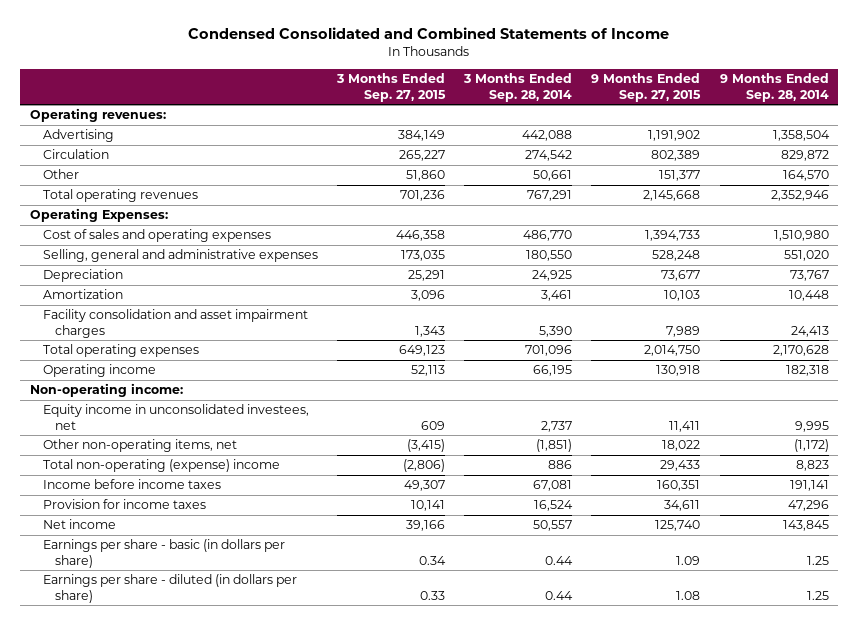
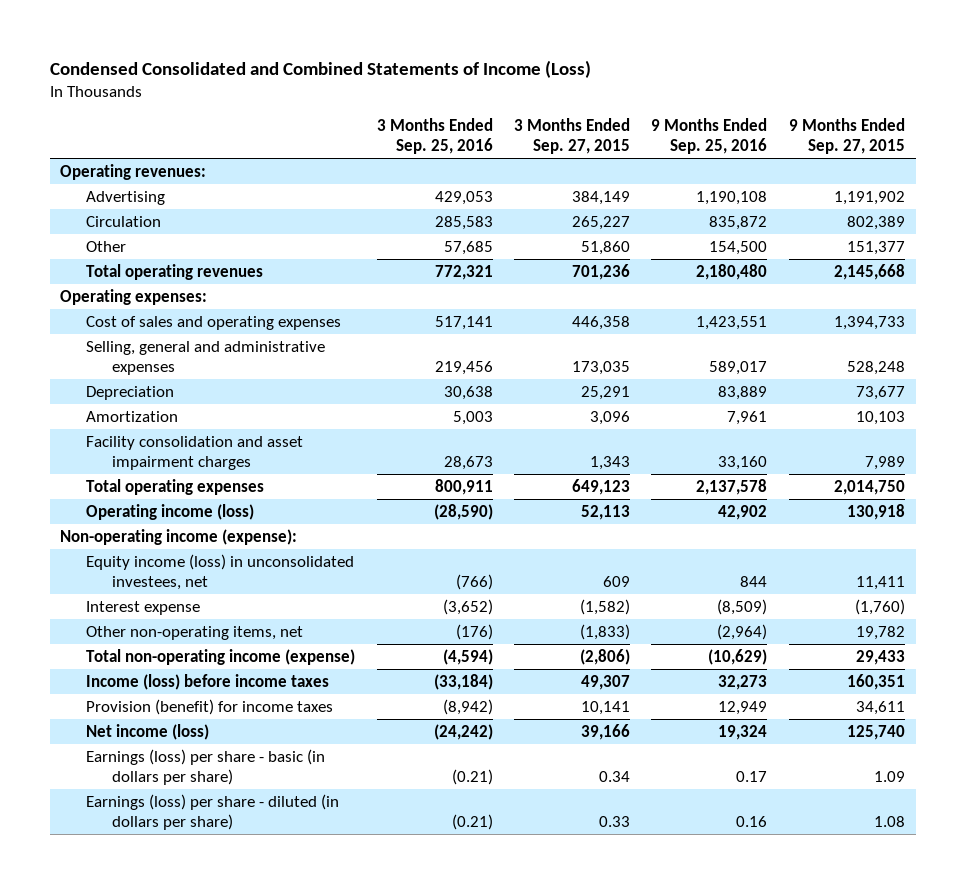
- Condensed Consolidated and Combined Statements of Income
+ Condensed Consolidated and Combined Statements of Income (Loss)
- | 3 Months Ended Sep. 27, 2015 | 3 Months Ended Sep. 28, 2014 | 9 Months Ended Sep. 27, 2015 | 9 Months Ended Sep. 28, 2014
+ | 3 Months Ended Sep. 25, 2016 | 3 Months Ended Sep. 27, 2015 | 9 Months Ended Sep. 25, 2016 | 9 Months Ended Sep. 27, 2015
- Operating Expenses:
+ Operating expenses:
- Operating income | 52,113 | 66,195 | 130,918 | 182,318
- Non-operating income:
- Equity income in unconsolidated investees, net | 609 | 2,737 | 11,411 | 9,995
- Other non-operating items, net | (3,415) | (1,851) | 18,022 | (1,172)
- Total non-operating (expense) income | (2,806) | 886 | 29,433 | 8,823
- Income before income taxes | 49,307 | 67,081 | 160,351 | 191,141
- Provision for income taxes | 10,141 | 16,524 | 34,611 | 47,296
- Net income | 39,166 | 50,557 | 125,740 | 143,845
- Earnings per share - basic (in dollars per share) | 0.34 | 0.44 | 1.09 | 1.25
- Earnings per share - diluted (in dollars per share) | 0.33 | 0.44 | 1.08 | 1.25
+ Operating income (loss) | (28,590) | 52,113 | 42,902 | 130,918
+ Non-operating income (expense):
+ Equity income (loss) in unconsolidated investees, net | (766) | 609 | 844 | 11,411
+ Interest expense | (3,652) | (1,582) | (8,509) | (1,760)
+ Other non-operating items, net | (176) | (1,833) | (2,964) | 19,782
+ Total non-operating income (expense) | (4,594) | (2,806) | (10,629) | 29,433
+ Income (loss) before income taxes | (33,184) | 49,307 | 32,273 | 160,351
+ Provision (benefit) for income taxes | (8,942) | 10,141 | 12,949 | 34,611
+ Net income (loss) | (24,242) | 39,166 | 19,324 | 125,740
+ Earnings (loss) per share - basic (in dollars per share) | (0.21) | 0.34 | 0.17 | 1.09
+ Earnings (loss) per share - diluted (in dollars per share) | (0.21) | 0.33 | 0.16 | 1.08

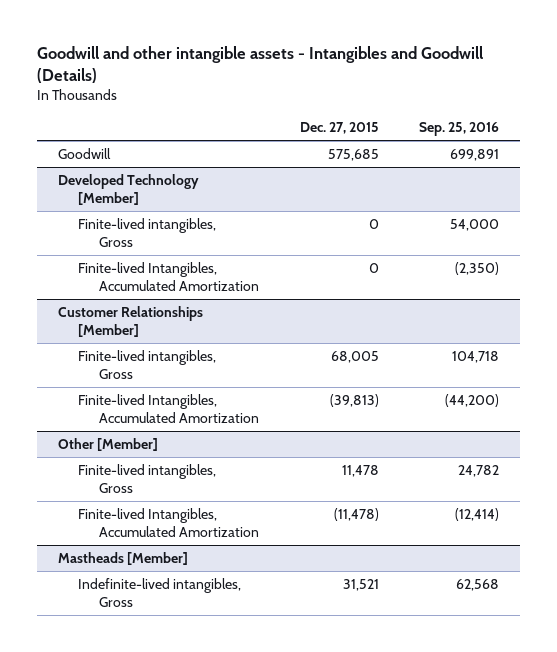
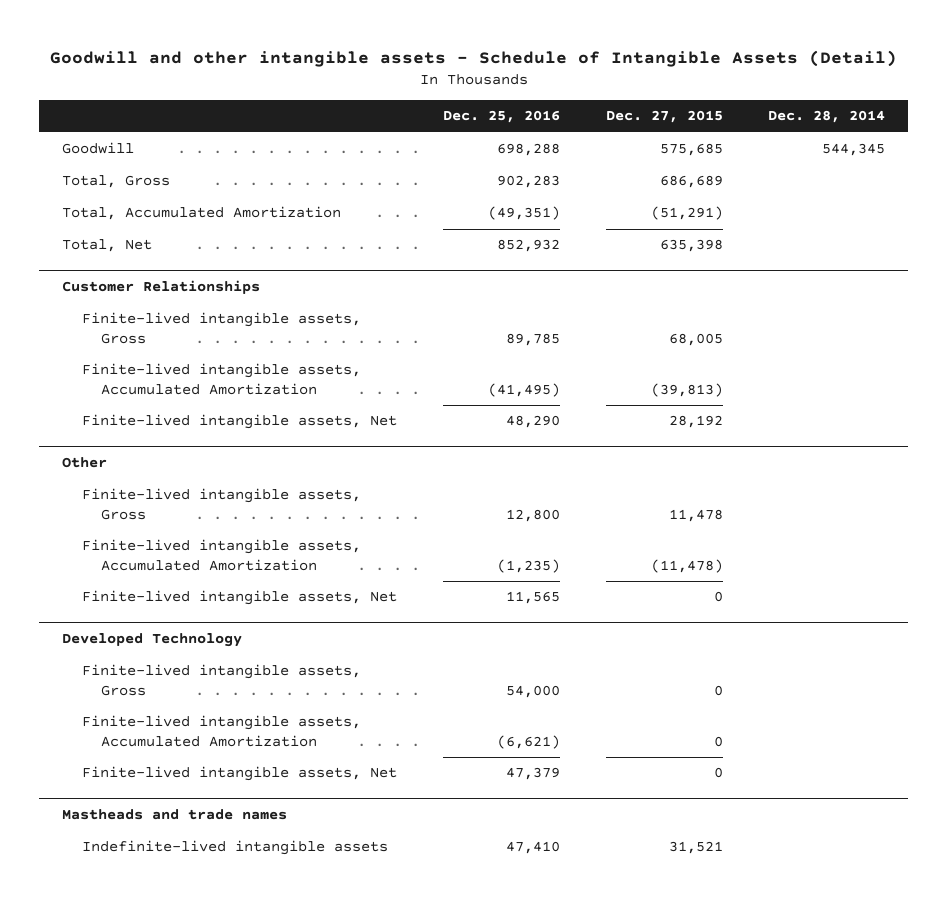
- Goodwill and other intangible assets - Intangibles and Goodwill (Details)
+ Goodwill and other intangible assets - Schedule of Intangible Assets (Detail)
- | Dec. 27, 2015 | Sep. 25, 2016
+ | Dec. 25, 2016 | Dec. 27, 2015 | Dec. 28, 2014
- Developed Technology [Member]
- Finite-lived intangibles, Gross | 0 | 54,000
- Finite-lived Intangibles, Accumulated Amortization | 0 | (2,350)
- Customer Relationships [Member]
- Finite-lived intangibles, Gross | 68,005 | 104,718
- Finite-lived Intangibles, Accumulated Amortization | (39,813) | (44,200)
- Other [Member]
- Finite-lived intangibles, Gross | 11,478 | 24,782
- Finite-lived Intangibles, Accumulated Amortization | (11,478) | (12,414)
- Mastheads [Member]
- Indefinite-lived intangibles, Gross | 31,521 | 62,568
+ Total, Gross | 902,283 | 686,689 |
+ Total, Accumulated Amortization | (49,351) | (51,291) |
+ Total, Net | 852,932 | 635,398 |
+ Customer Relationships
+ Finite-lived intangible assets, Gross | 89,785 | 68,005 |
+ Finite-lived intangible assets, Accumulated Amortization | (41,495) | (39,813) |
+ Finite-lived intangible assets, Net | 48,290 | 28,192 |
+ Other
+ Finite-lived intangible assets, Gross | 12,800 | 11,478 |
+ Finite-lived intangible assets, Accumulated Amortization | (1,235) | (11,478) |
+ Finite-lived intangible assets, Net | 11,565 | 0 |
+ Developed Technology
+ Finite-lived intangible assets, Gross | 54,000 | 0 |
+ Finite-lived intangible assets, Accumulated Amortization | (6,621) | 0 |
+ Finite-lived intangible assets, Net | 47,379 | 0 |
+ Mastheads and trade names
+ Indefinite-lived intangible assets | 47,410 | 31,521 |

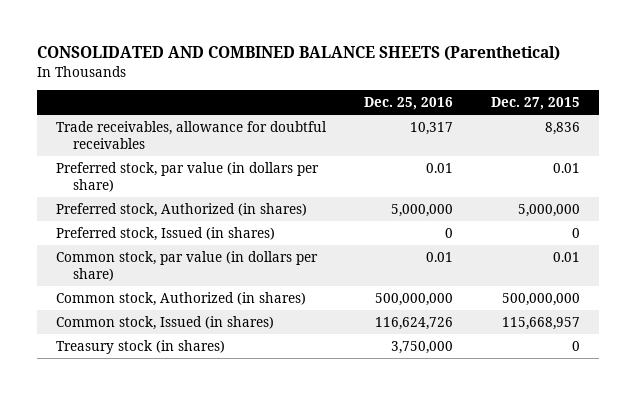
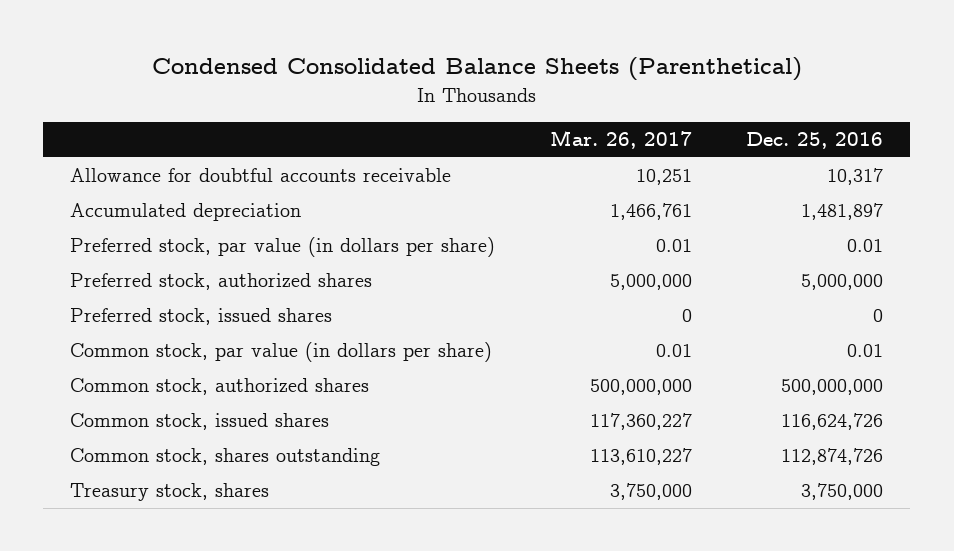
- CONSOLIDATED AND COMBINED BALANCE SHEETS (Parenthetical)
+ Condensed Consolidated Balance Sheets (Parenthetical)
- | Dec. 25, 2016 | Dec. 27, 2015
+ | Mar. 26, 2017 | Dec. 25, 2016
- Trade receivables, allowance for doubtful receivables | 10,317 | 8,836
+ Allowance for doubtful accounts receivable | 10,251 | 10,317
+ Accumulated depreciation | 1,466,761 | 1,481,897
- Preferred stock, Authorized (in shares) | 5,000,000 | 5,000,000
- Preferred stock, Issued (in shares) | 0 | 0
+ Preferred stock, authorized shares | 5,000,000 | 5,000,000
+ Preferred stock, issued shares | 0 | 0
- Common stock, Authorized (in shares) | 500,000,000 | 500,000,000
- Common stock, Issued (in shares) | 116,624,726 | 115,668,957
- Treasury stock (in shares) | 3,750,000 | 0
+ Common stock, authorized shares | 500,000,000 | 500,000,000
+ Common stock, issued shares | 117,360,227 | 116,624,726
+ Common stock, shares outstanding | 113,610,227 | 112,874,726
+ Treasury stock, shares | 3,750,000 | 3,750,000

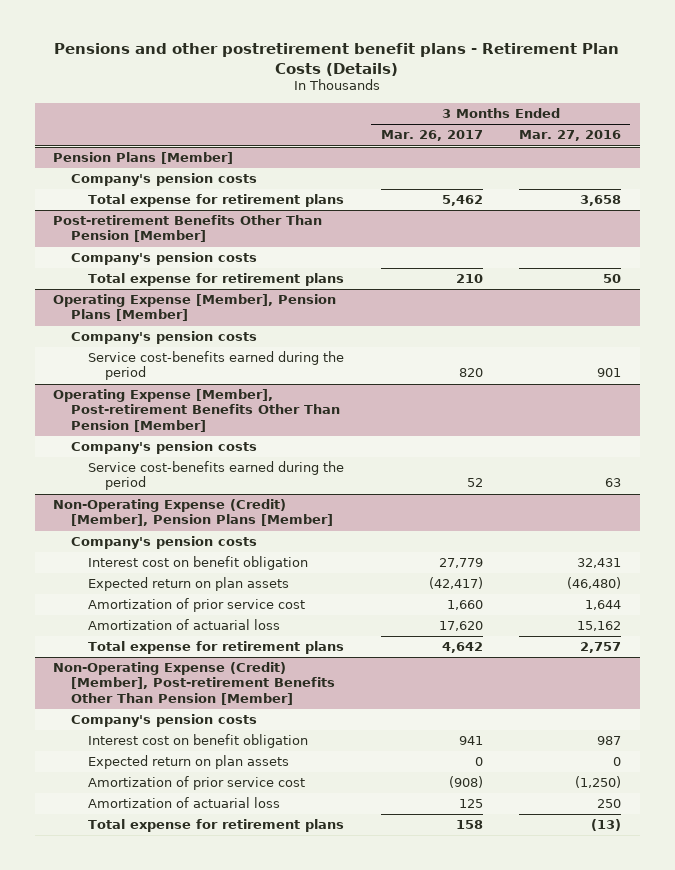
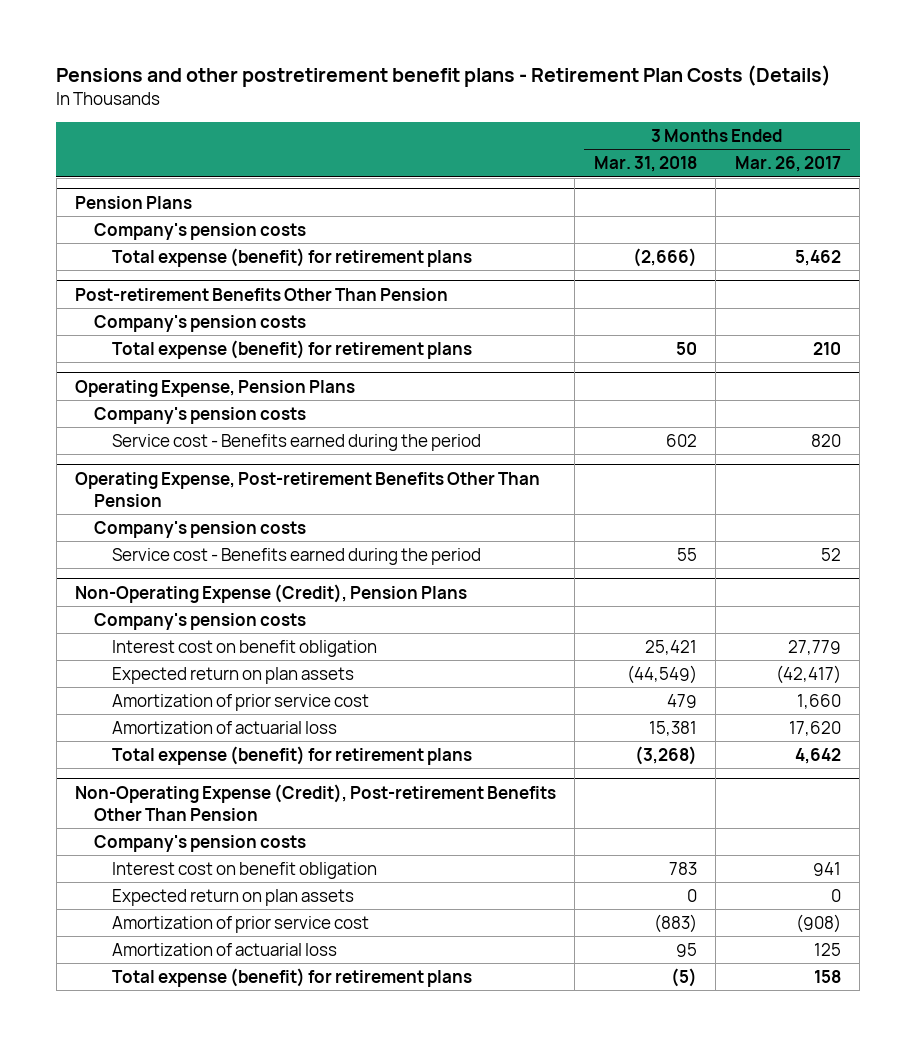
- | 3 Months Ended Mar. 26, 2017 | 3 Months Ended Mar. 27, 2016
+ | 3 Months Ended Mar. 31, 2018 | 3 Months Ended Mar. 26, 2017
- Pension Plans [Member]
+ Pension Plans
- Total expense for retirement plans | 5,462 | 3,658
- Post-retirement Benefits Other Than Pension [Member]
+ Total expense (benefit) for retirement plans | (2,666) | 5,462
+ Post-retirement Benefits Other Than Pension
- Total expense for retirement plans | 210 | 50
- Operating Expense [Member], Pension Plans [Member]
+ Total expense (benefit) for retirement plans | 50 | 210
+ Operating Expense, Pension Plans
- Service cost-benefits earned during the period | 820 | 901
- Operating Expense [Member], Post-retirement Benefits Other Than Pension [Member]
+ Service cost - Benefits earned during the period | 602 | 820
+ Operating Expense, Post-retirement Benefits Other Than Pension
- Service cost-benefits earned during the period | 52 | 63
- Non-Operating Expense (Credit) [Member], Pension Plans [Member]
+ Service cost - Benefits earned during the period | 55 | 52
+ Non-Operating Expense (Credit), Pension Plans
- Total expense for retirement plans | 4,642 | 2,757
- Non-Operating Expense (Credit) [Member], Post-retirement Benefits Other Than Pension [Member]
+ Total expense (benefit) for retirement plans | (3,268) | 4,642
+ Non-Operating Expense (Credit), Post-retirement Benefits Other Than Pension
- Total expense for retirement plans | 158 | (13)
+ Total expense (benefit) for retirement plans | (5) | 158

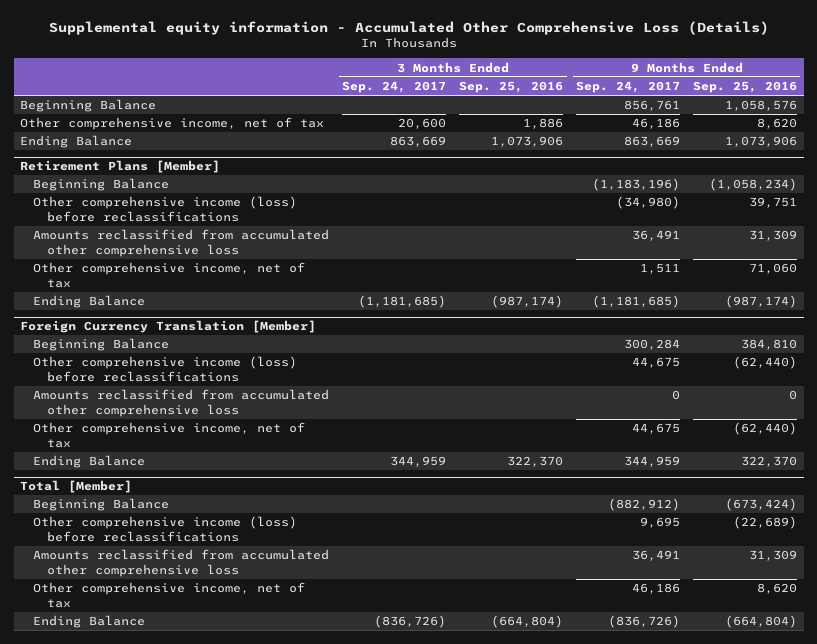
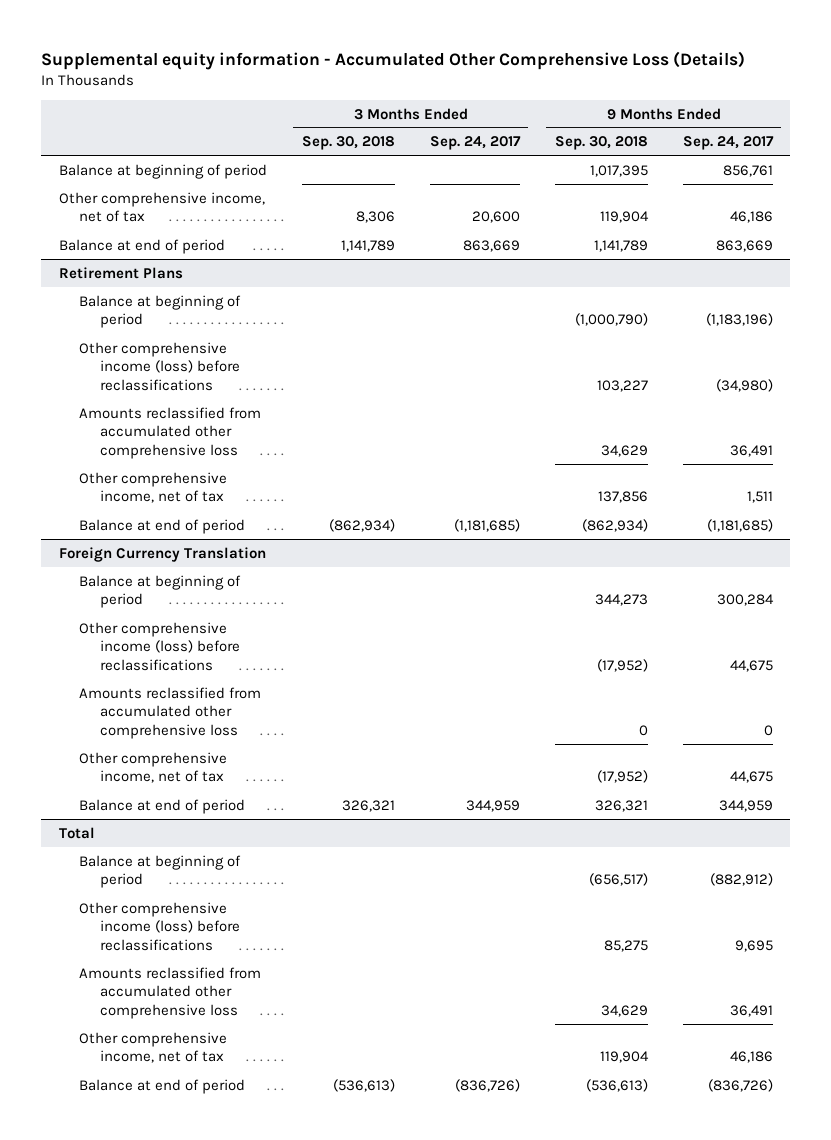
- | 3 Months Ended Sep. 24, 2017 | 3 Months Ended Sep. 25, 2016 | 9 Months Ended Sep. 24, 2017 | 9 Months Ended Sep. 25, 2016
+ | 3 Months Ended Sep. 30, 2018 | 3 Months Ended Sep. 24, 2017 | 9 Months Ended Sep. 30, 2018 | 9 Months Ended Sep. 24, 2017
- Beginning Balance | | | 856,761 | 1,058,576
+ Balance at beginning of period | | | 1,017,395 | 856,761
- Ending Balance | 863,669 | 1,073,906 | 863,669 | 1,073,906
- Retirement Plans [Member]
- Beginning Balance | | | (1,183,196) | (1,058,234)
+ Balance at end of period | 1,141,789 | 863,669 | 1,141,789 | 863,669
+ Retirement Plans
+ Balance at beginning of period | | | (1,000,790) | (1,183,196)
- Ending Balance | (1,181,685) | (987,174) | (1,181,685) | (987,174)
- Foreign Currency Translation [Member]
- Beginning Balance | | | 300,284 | 384,810
+ Balance at end of period | (862,934) | (1,181,685) | (862,934) | (1,181,685)
+ Foreign Currency Translation
+ Balance at beginning of period | | | 344,273 | 300,284
- Ending Balance | 344,959 | 322,370 | 344,959 | 322,370
- Total [Member]
- Beginning Balance | | | (882,912) | (673,424)
+ Balance at end of period | 326,321 | 344,959 | 326,321 | 344,959
+ Total
+ Balance at beginning of period | | | (656,517) | (882,912)
- Ending Balance | (836,726) | (664,804) | (836,726) | (664,804)
+ Balance at end of period | (536,613) | (836,726) | (536,613) | (836,726)

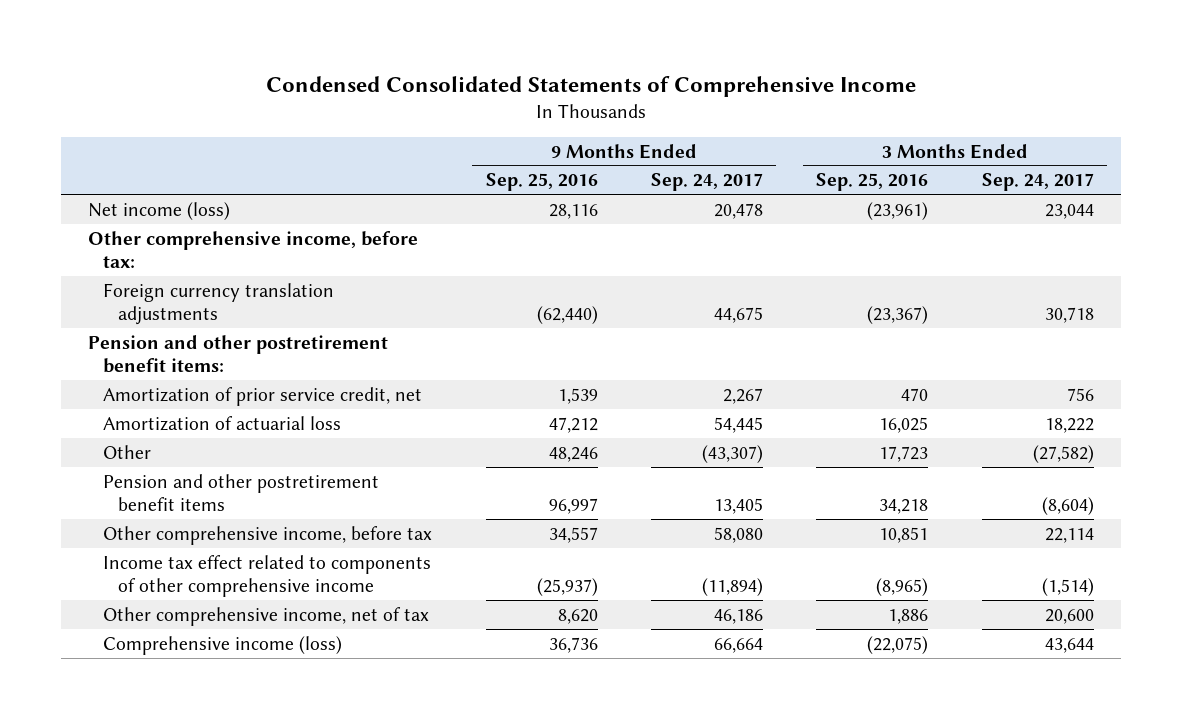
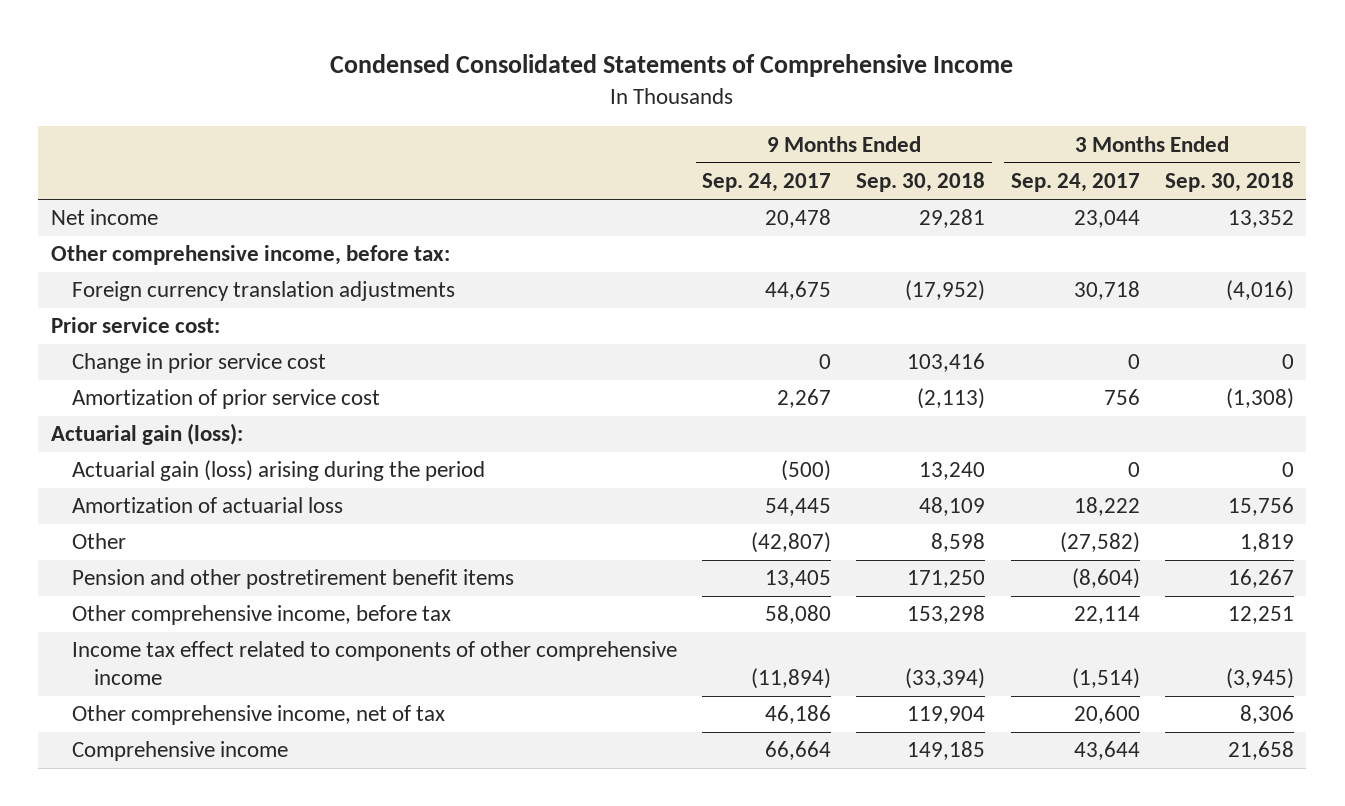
- | 9 Months Ended Sep. 25, 2016 | 9 Months Ended Sep. 24, 2017 | 3 Months Ended Sep. 25, 2016 | 3 Months Ended Sep. 24, 2017
+ | 9 Months Ended Sep. 24, 2017 | 9 Months Ended Sep. 30, 2018 | 3 Months Ended Sep. 24, 2017 | 3 Months Ended Sep. 30, 2018
- Net income (loss) | 28,116 | 20,478 | (23,961) | 23,044
+ Net income | 20,478 | 29,281 | 23,044 | 13,352
- Pension and other postretirement benefit items:
- Amortization of prior service credit, net | 1,539 | 2,267 | 470 | 756
+ Prior service cost:
+ Change in prior service cost | 0 | 103,416 | 0 | 0
+ Amortization of prior service cost | 2,267 | (2,113) | 756 | (1,308)
+ Actuarial gain (loss):
+ Actuarial gain (loss) arising during the period | (500) | 13,240 | 0 | 0
- Other | 48,246 | (43,307) | 17,723 | (27,582)
+ Other | (42,807) | 8,598 | (27,582) | 1,819
- Comprehensive income (loss) | 36,736 | 66,664 | (22,075) | 43,644
+ Comprehensive income | 66,664 | 149,185 | 43,644 | 21,658

